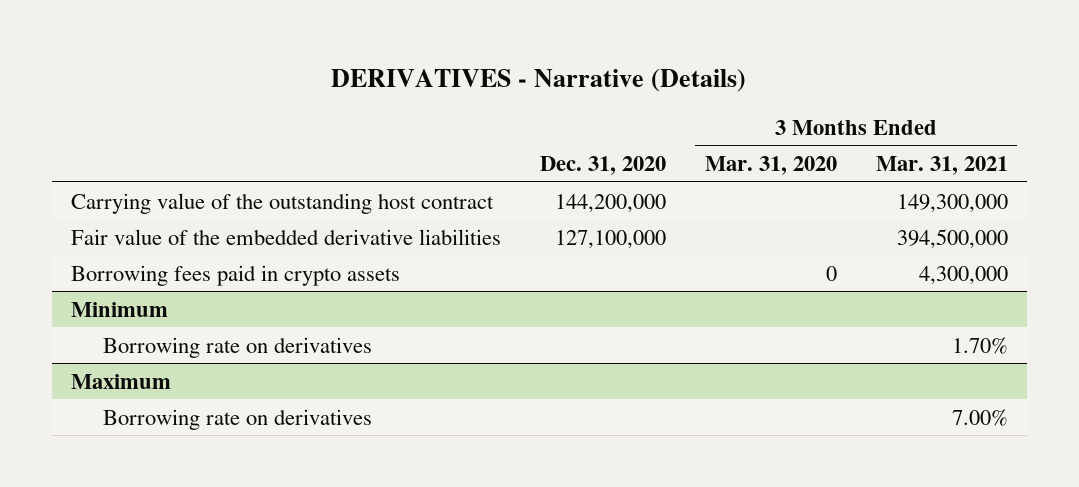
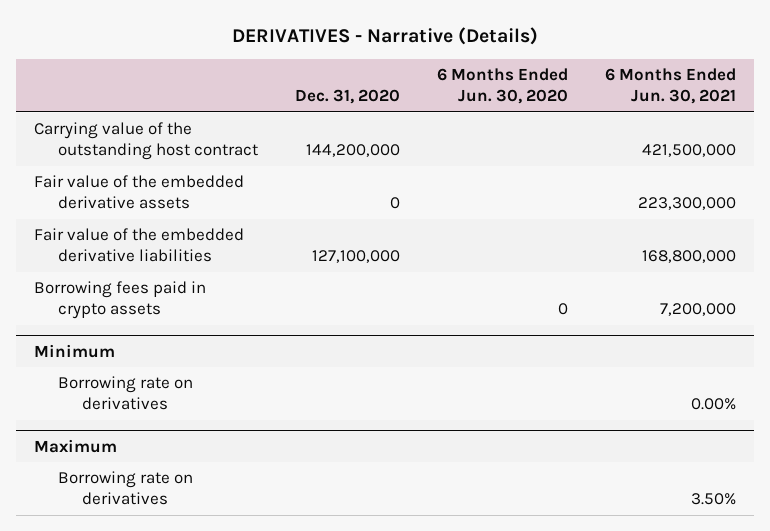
- | Dec. 31, 2020 | 3 Months Ended Mar. 31, 2020 | 3 Months Ended Mar. 31, 2021
+ | Dec. 31, 2020 | 6 Months Ended Jun. 30, 2020 | 6 Months Ended Jun. 30, 2021
+ Fair value of the embedded derivative assets | 0 | | 223,300,000

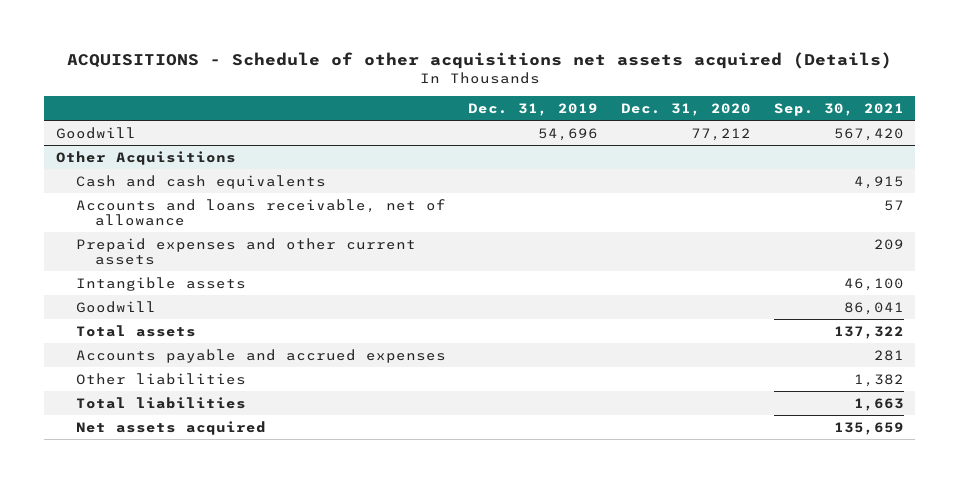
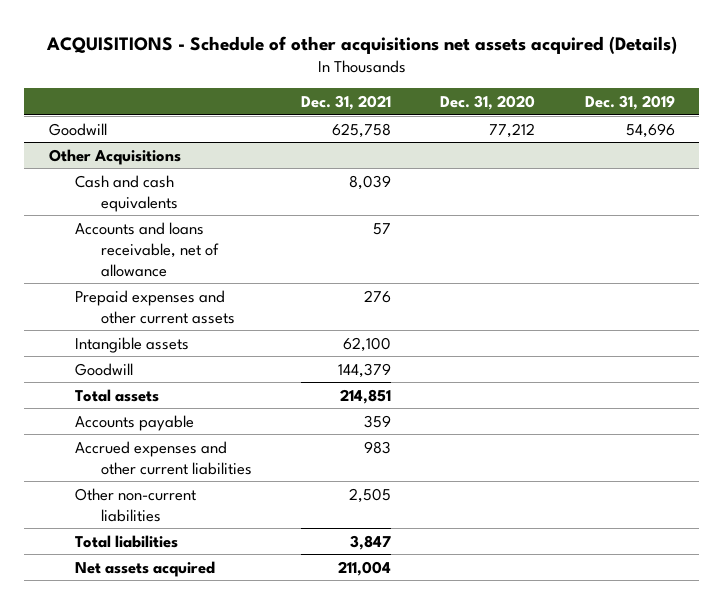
- | Dec. 31, 2019 | Dec. 31, 2020 | Sep. 30, 2021
+ | Dec. 31, 2021 | Dec. 31, 2020 | Dec. 31, 2019
@ Other Acquisitions
- Accounts payable and accrued expenses | | | 281
- Other liabilities | | | 1,382
+ Accounts payable | 359 | |
+ Accrued expenses and other current liabilities | 983 | |
+ Other non-current liabilities | 2,505 | |

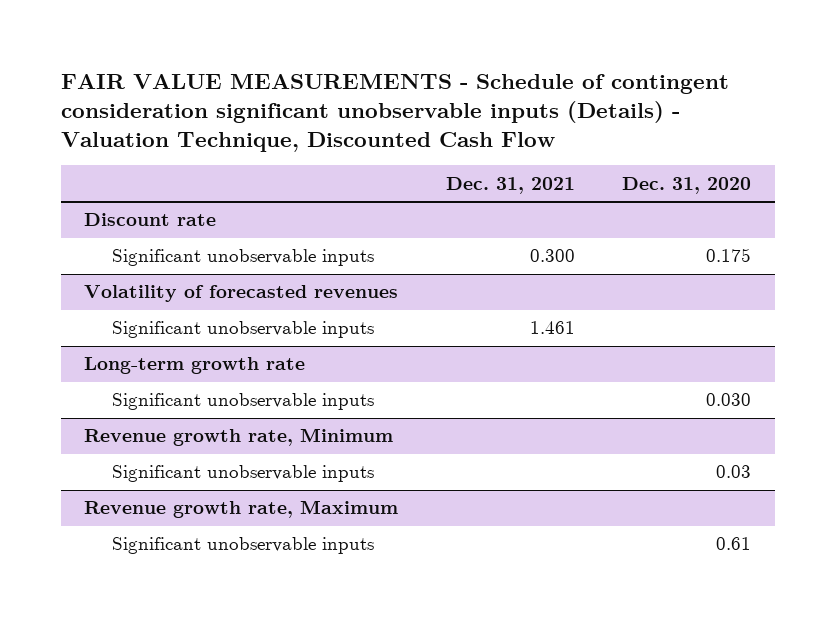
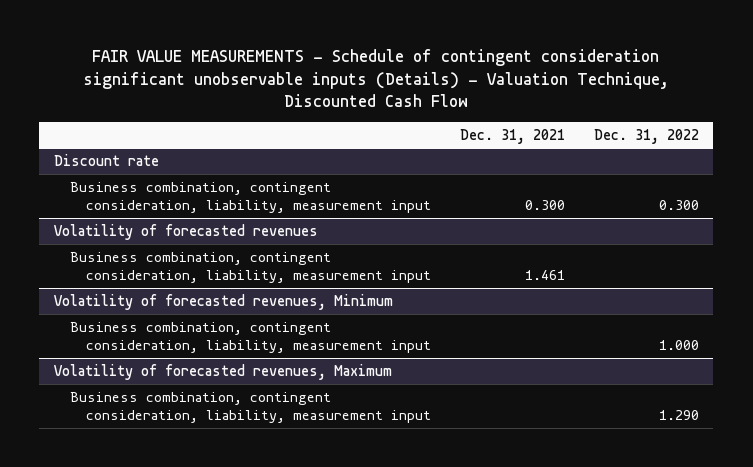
- | Dec. 31, 2021 | Dec. 31, 2020
+ | Dec. 31, 2021 | Dec. 31, 2022
@ Discount rate
- Significant unobservable inputs | 0.300 | 0.175
+ Business combination, contingent consideration, liability, measurement input | 0.300 | 0.300
@ Volatility of forecasted revenues
- Significant unobservable inputs | 1.461 |
- Long-term growth rate
- Significant unobservable inputs | | 0.030
- Revenue growth rate, Minimum
- Significant unobservable inputs | | 0.03
- Revenue growth rate, Maximum
- Significant unobservable inputs | | 0.61
@ Volatility of forecasted revenues
+ Business combination, contingent consideration, liability, measurement input | 1.461 |
+ Volatility of forecasted revenues, Minimum
+ Business combination, contingent consideration, liability, measurement input | | 1.000
+ Volatility of forecasted revenues, Maximum
+ Business combination, contingent consideration, liability, measurement input | | 1.290

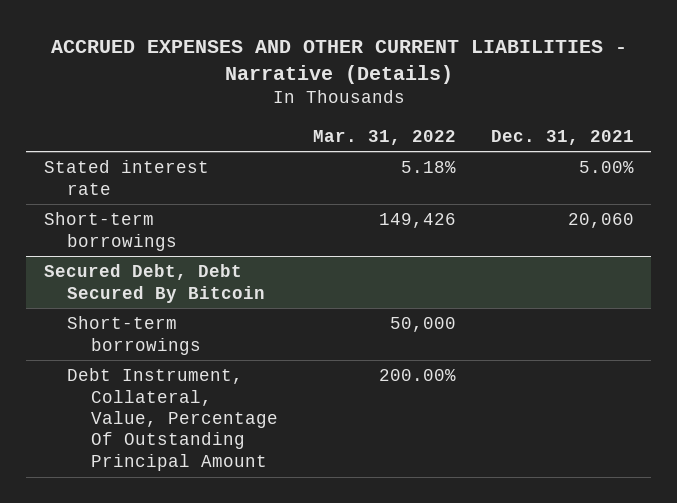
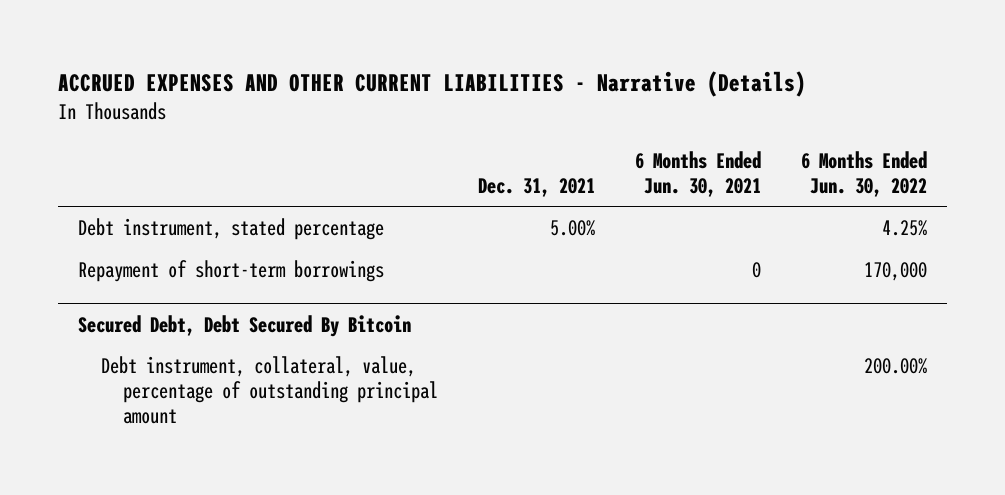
- | Mar. 31, 2022 | Dec. 31, 2021
+ | Dec. 31, 2021 | 6 Months Ended Jun. 30, 2021 | 6 Months Ended Jun. 30, 2022
- Stated interest rate | 5.18% | 5.00%
- Short-term borrowings | 149,426 | 20,060
+ Debt instrument, stated percentage | 5.00% | | 4.25%
+ Repayment of short-term borrowings | | 0 | 170,000
@ Secured Debt, Debt Secured By Bitcoin
- Short-term borrowings | 50,000 |
- Debt Instrument, Collateral, Value, Percentage Of Outstanding Principal Amount | 200.00% |
+ Debt instrument, collateral, value, percentage of outstanding principal amount | | | 200.00%

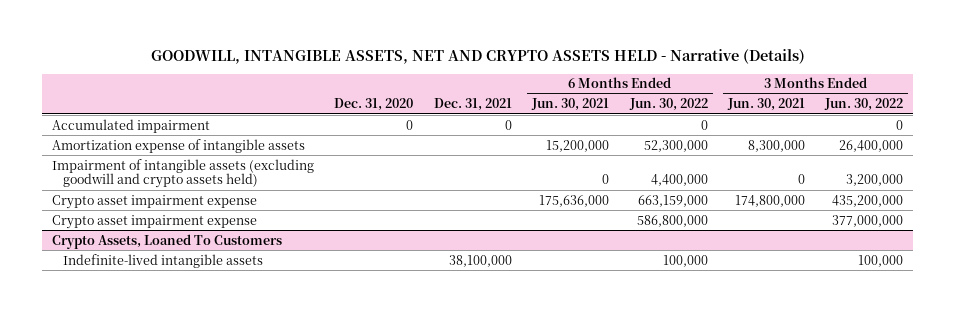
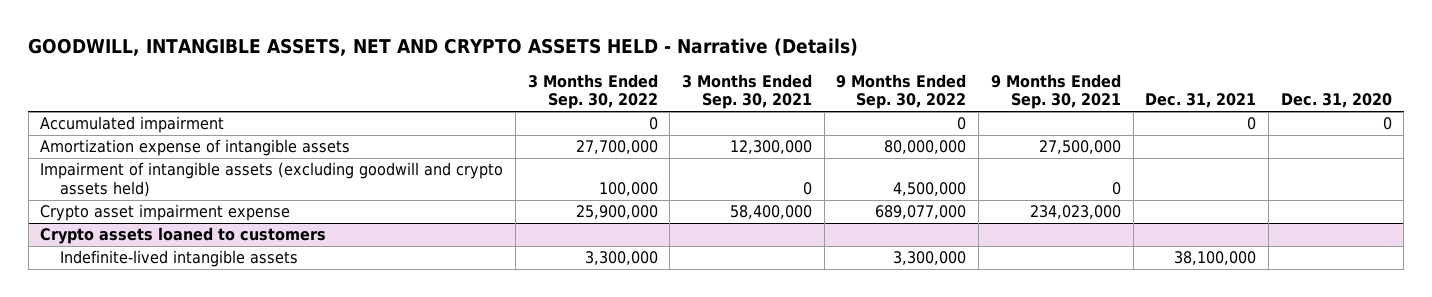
- | Dec. 31, 2020 | Dec. 31, 2021 | 6 Months Ended Jun. 30, 2021 | 6 Months Ended Jun. 30, 2022 | 3 Months Ended Jun. 30, 2021 | 3 Months Ended Jun. 30, 2022
+ | 3 Months Ended Sep. 30, 2022 | 3 Months Ended Sep. 30, 2021 | 9 Months Ended Sep. 30, 2022 | 9 Months Ended Sep. 30, 2021 | Dec. 31, 2021 | Dec. 31, 2020
- Crypto asset impairment expense | | | | 586,800,000 | | 377,000,000
- Crypto Assets, Loaned To Customers
+ Crypto assets loaned to customers

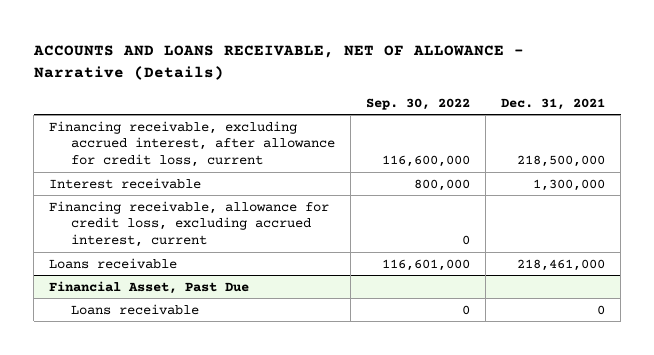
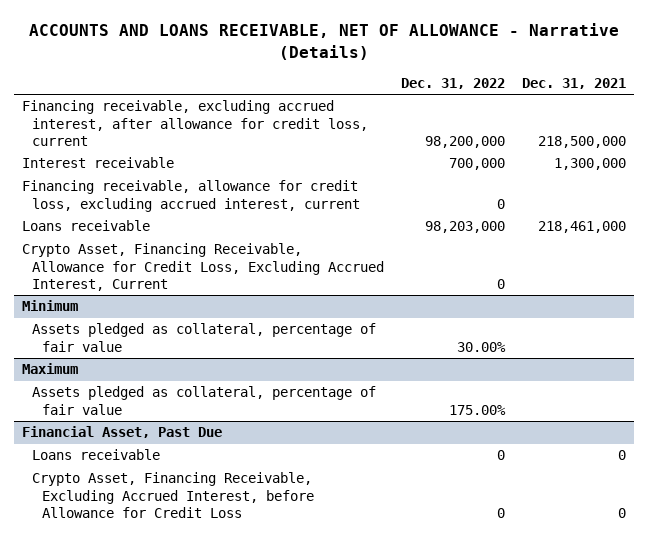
- | Sep. 30, 2022 | Dec. 31, 2021
+ | Dec. 31, 2022 | Dec. 31, 2021
+ Crypto Asset, Financing Receivable, Allowance for Credit Loss, Excluding Accrued Interest, Current | 0 |
+ Minimum
+ Assets pledged as collateral, percentage of fair value | 30.00% |
+ Maximum
+ Assets pledged as collateral, percentage of fair value | 175.00% |
@ Financial Asset, Past Due
+ Crypto Asset, Financing Receivable, Excluding Accrued Interest, before Allowance for Credit Loss | 0 | 0

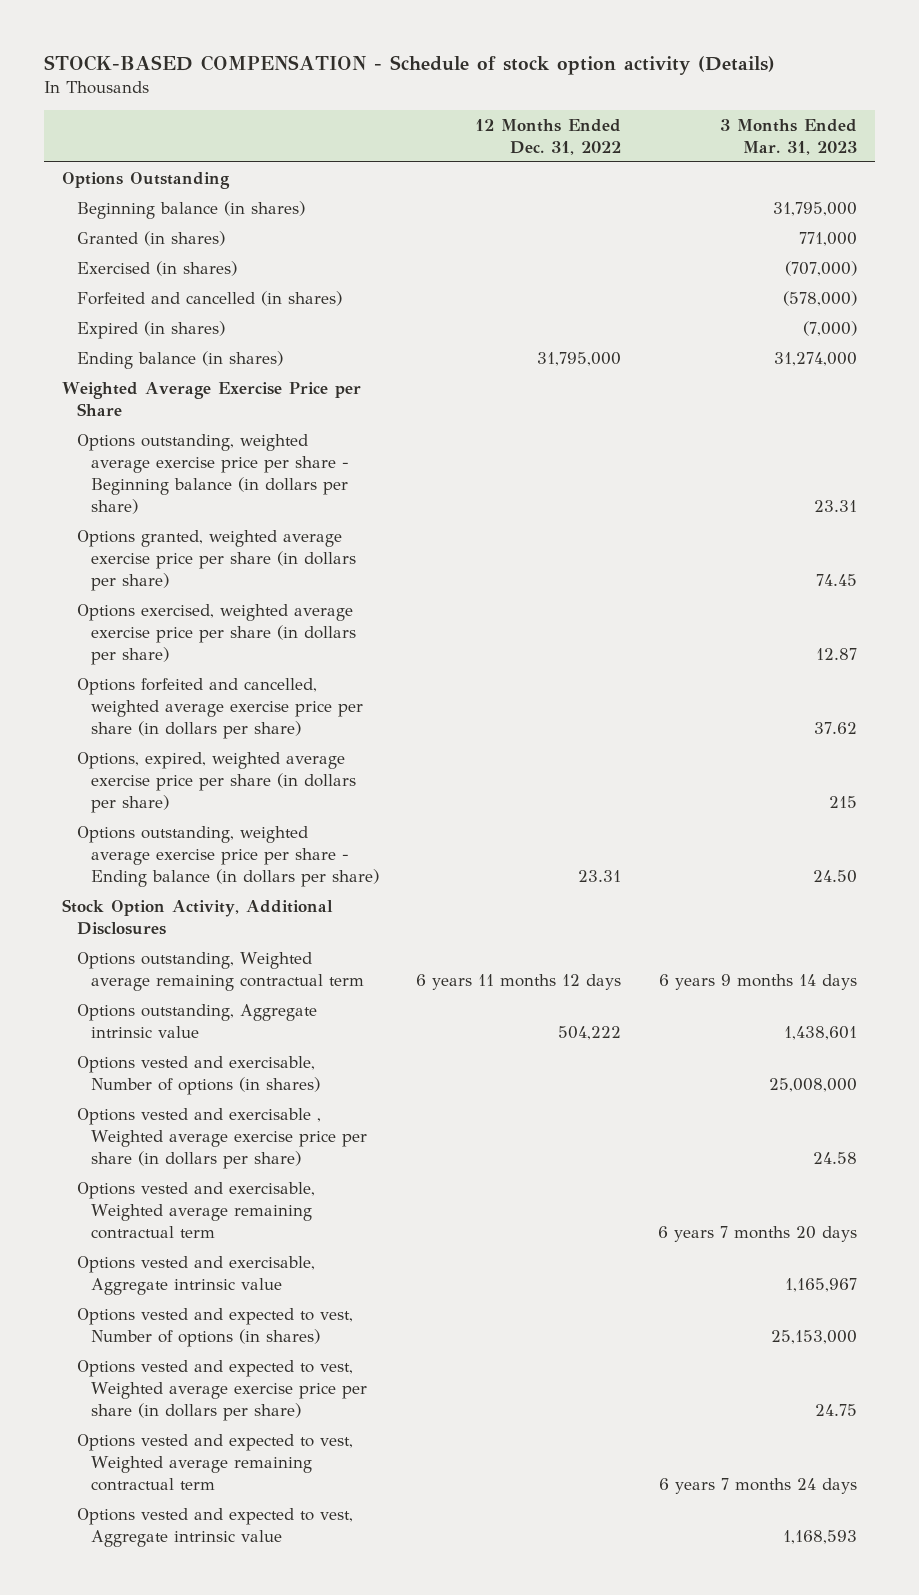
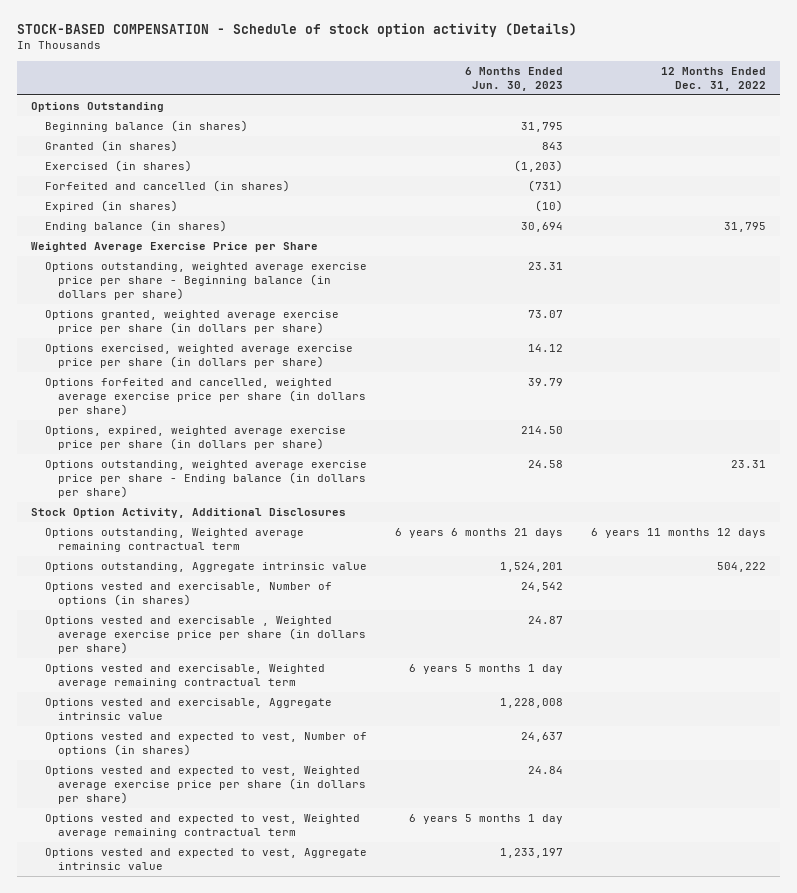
- | 12 Months Ended Dec. 31, 2022 | 3 Months Ended Mar. 31, 2023
+ | 6 Months Ended Jun. 30, 2023 | 12 Months Ended Dec. 31, 2022
- Ending balance (in shares) | 31,795,000 | 31,274,000
+ Ending balance (in shares) | 30,694 | 31,795

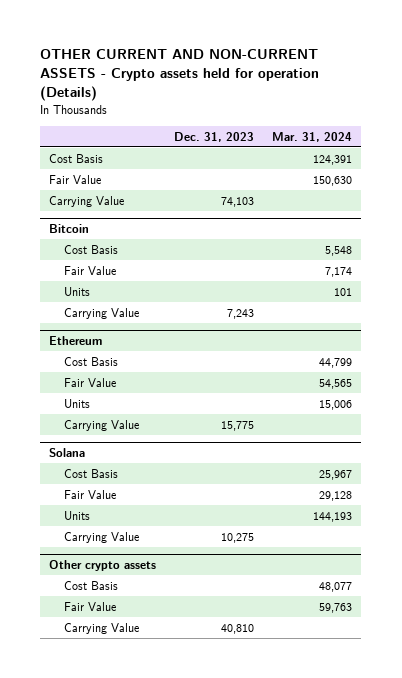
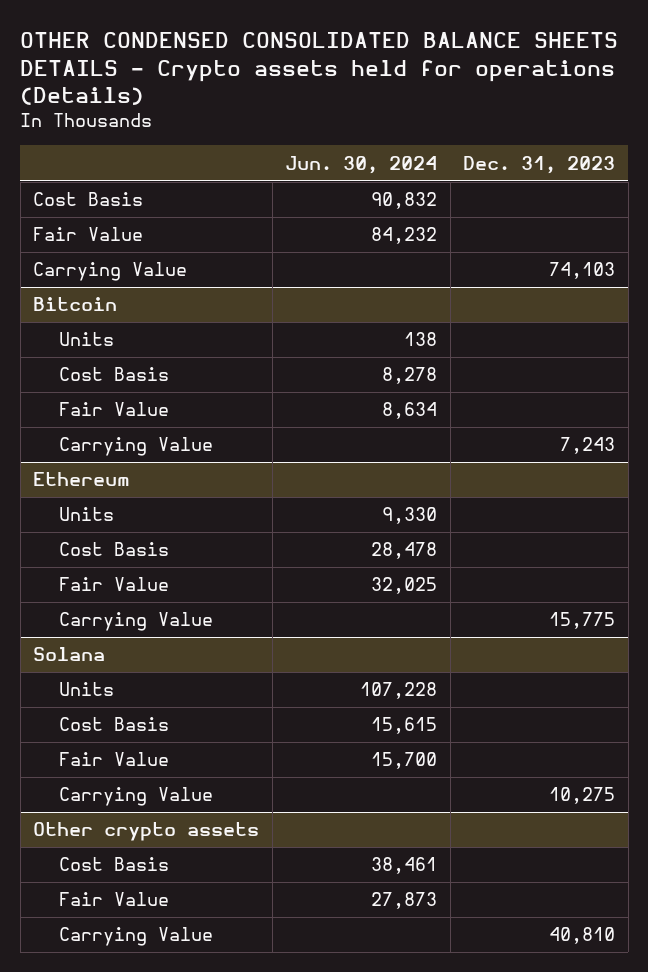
- OTHER CURRENT AND NON-CURRENT ASSETS - Crypto assets held for operation (Details)
+ OTHER CONDENSED CONSOLIDATED BALANCE SHEETS DETAILS - Crypto assets held for operations (Details)
- | Dec. 31, 2023 | Mar. 31, 2024
+ | Jun. 30, 2024 | Dec. 31, 2023
@ Bitcoin
moved up: Units | 138 |
@ Ethereum
moved up: Units | 9,330 |
@ Solana
moved up: Units | 107,228 |

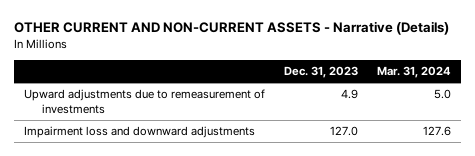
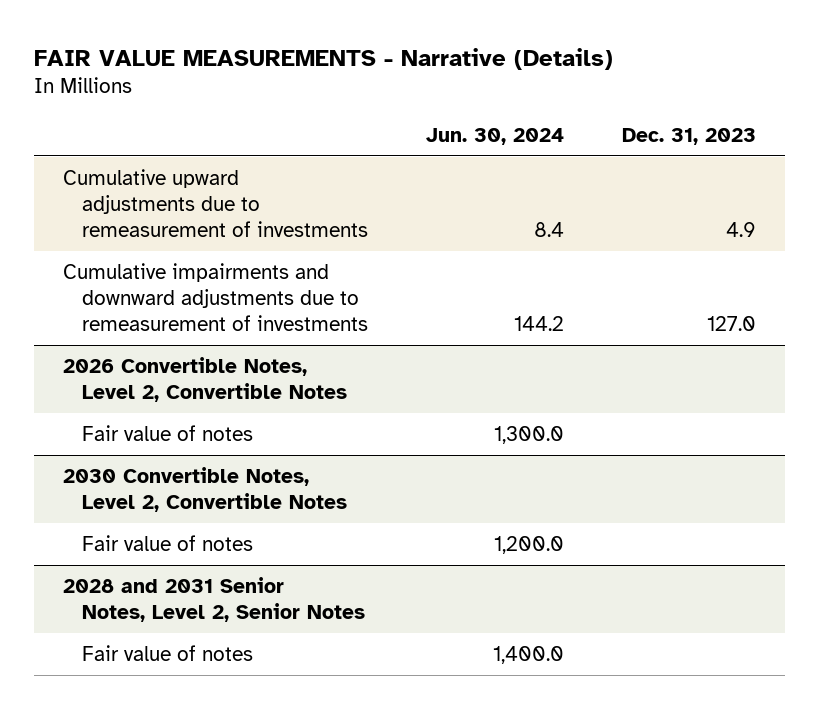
- OTHER CURRENT AND NON-CURRENT ASSETS - Narrative (Details)
+ FAIR VALUE MEASUREMENTS - Narrative (Details)
- | Dec. 31, 2023 | Mar. 31, 2024
+ | Jun. 30, 2024 | Dec. 31, 2023
- Upward adjustments due to remeasurement of investments | 4.9 | 5.0
- Impairment loss and downward adjustments | 127.0 | 127.6
+ Cumulative upward adjustments due to remeasurement of investments | 8.4 | 4.9
+ Cumulative impairments and downward adjustments due to remeasurement of investments | 144.2 | 127.0
+ 2026 Convertible Notes, Level 2, Convertible Notes
+ Fair value of notes | 1,300.0 |
+ 2030 Convertible Notes, Level 2, Convertible Notes
+ Fair value of notes | 1,200.0 |
+ 2028 and 2031 Senior Notes, Level 2, Senior Notes
+ Fair value of notes | 1,400.0 |

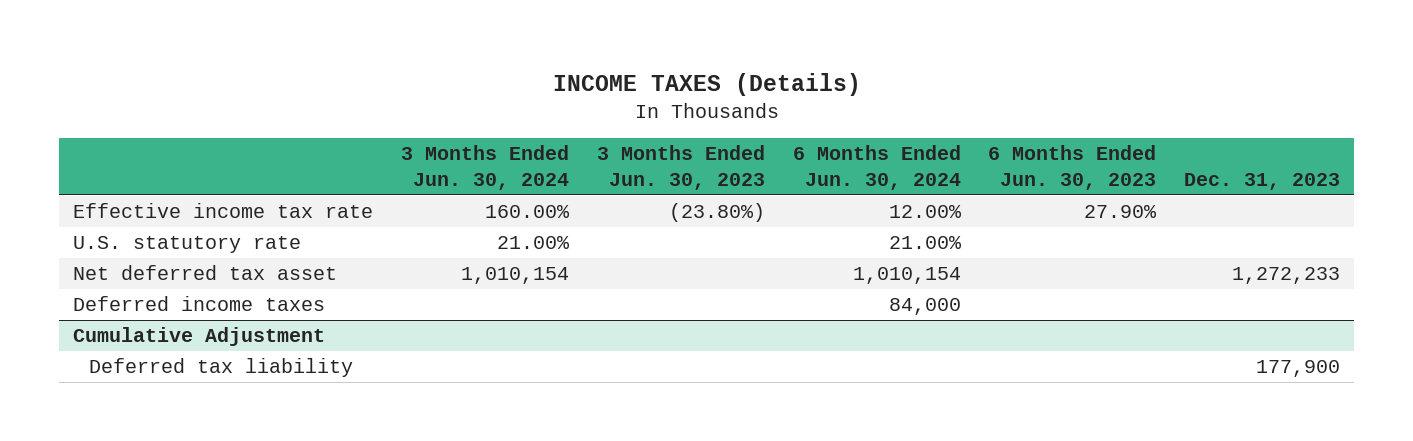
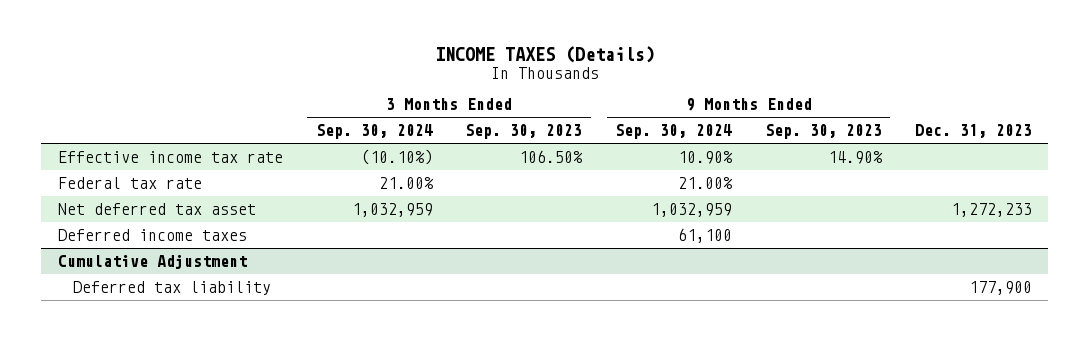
- | 3 Months Ended Jun. 30, 2024 | 3 Months Ended Jun. 30, 2023 | 6 Months Ended Jun. 30, 2024 | 6 Months Ended Jun. 30, 2023 | Dec. 31, 2023
+ | 3 Months Ended Sep. 30, 2024 | 3 Months Ended Sep. 30, 2023 | 9 Months Ended Sep. 30, 2024 | 9 Months Ended Sep. 30, 2023 | Dec. 31, 2023
- U.S. statutory rate | 21.00% | | 21.00% | |
+ Federal tax rate | 21.00% | | 21.00% | |

